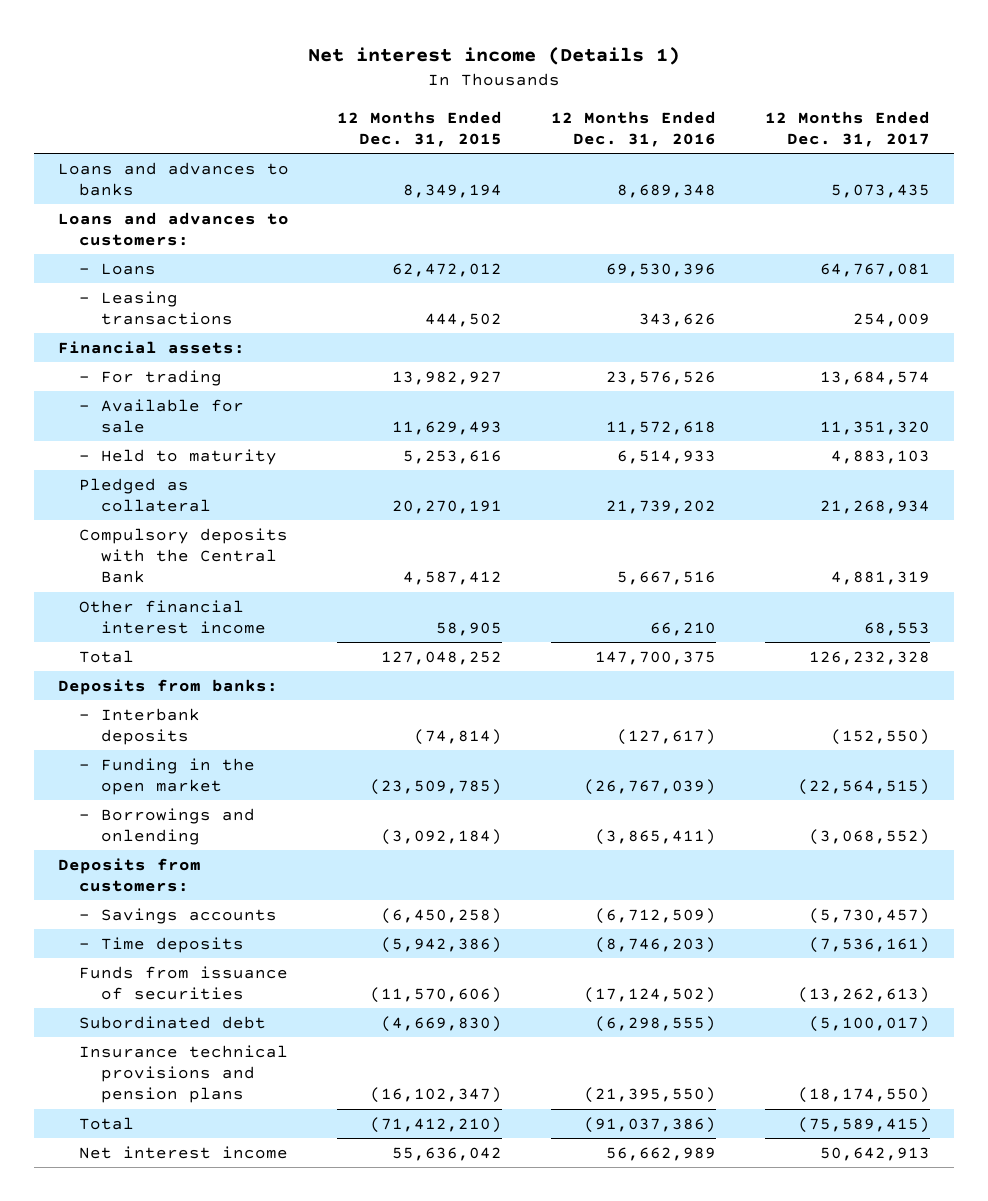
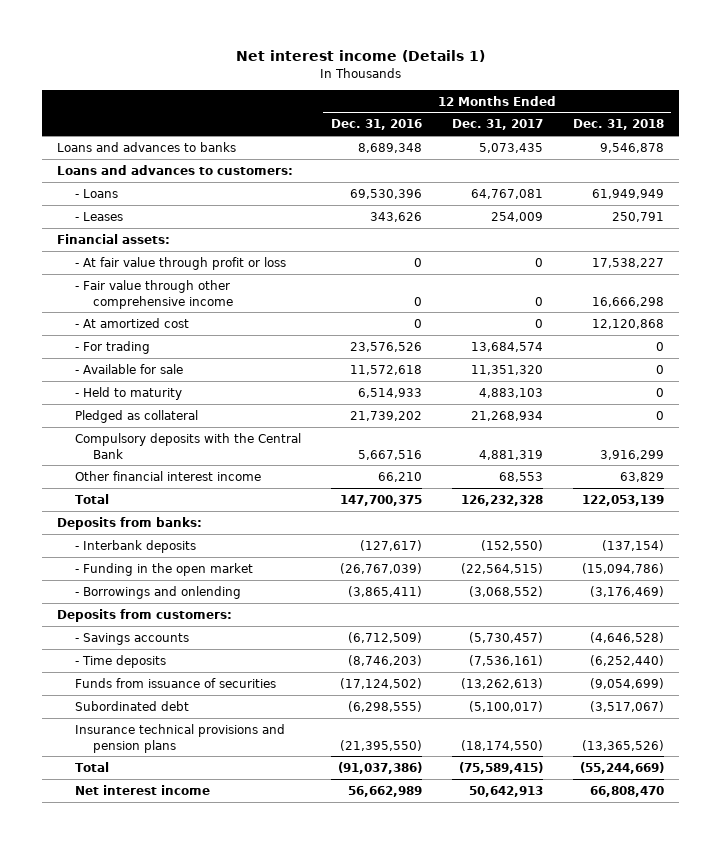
- | 12 Months Ended Dec. 31, 2015 | 12 Months Ended Dec. 31, 2016 | 12 Months Ended Dec. 31, 2017
+ | 12 Months Ended Dec. 31, 2016 | 12 Months Ended Dec. 31, 2017 | 12 Months Ended Dec. 31, 2018
- - Leasing transactions | 444,502 | 343,626 | 254,009
+ - Leases | 343,626 | 254,009 | 250,791
+ - At fair value through profit or loss | 0 | 0 | 17,538,227
+ - Fair value through other comprehensive income | 0 | 0 | 16,666,298
+ - At amortized cost | 0 | 0 | 12,120,868

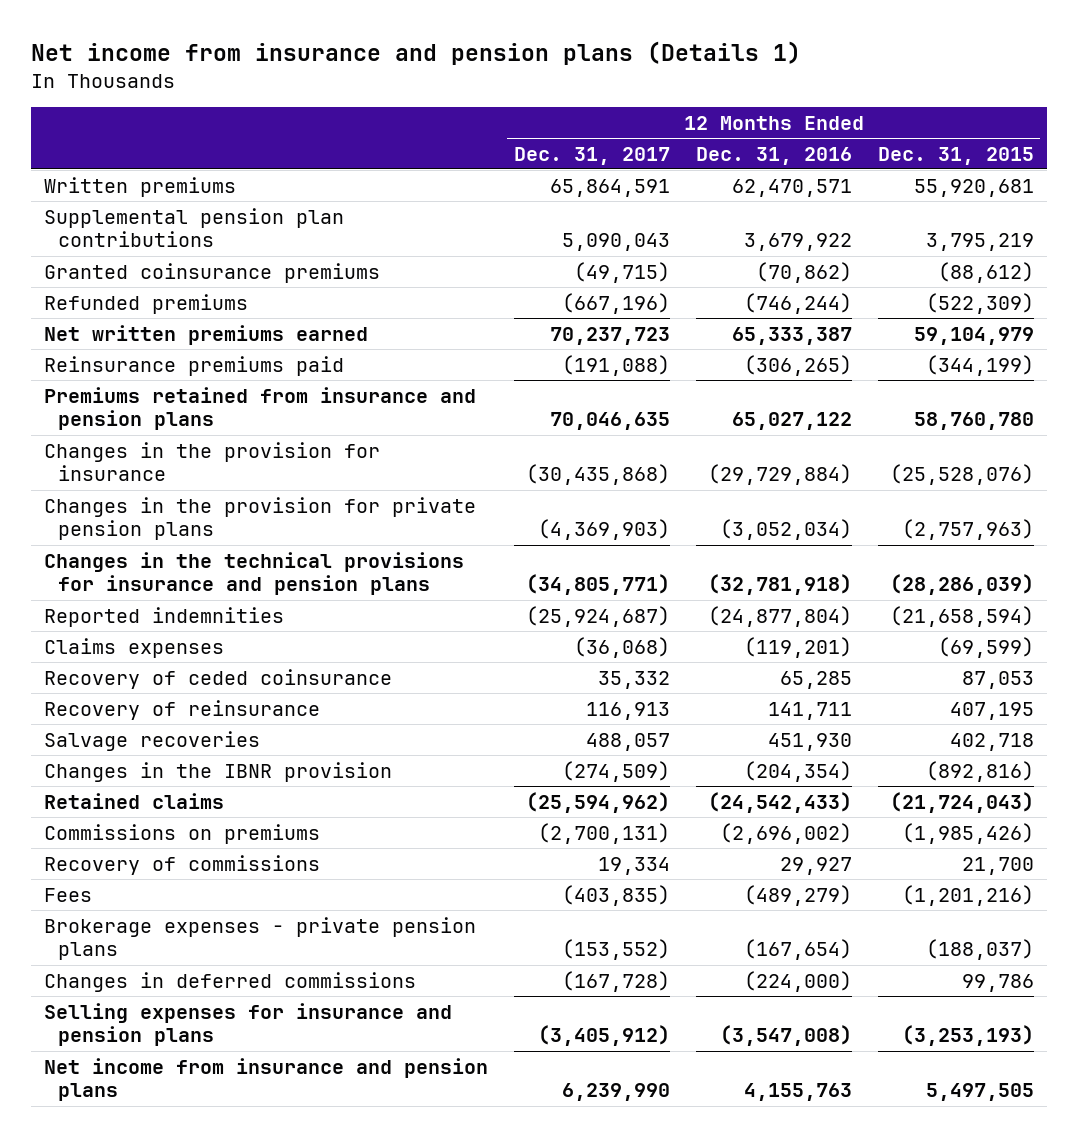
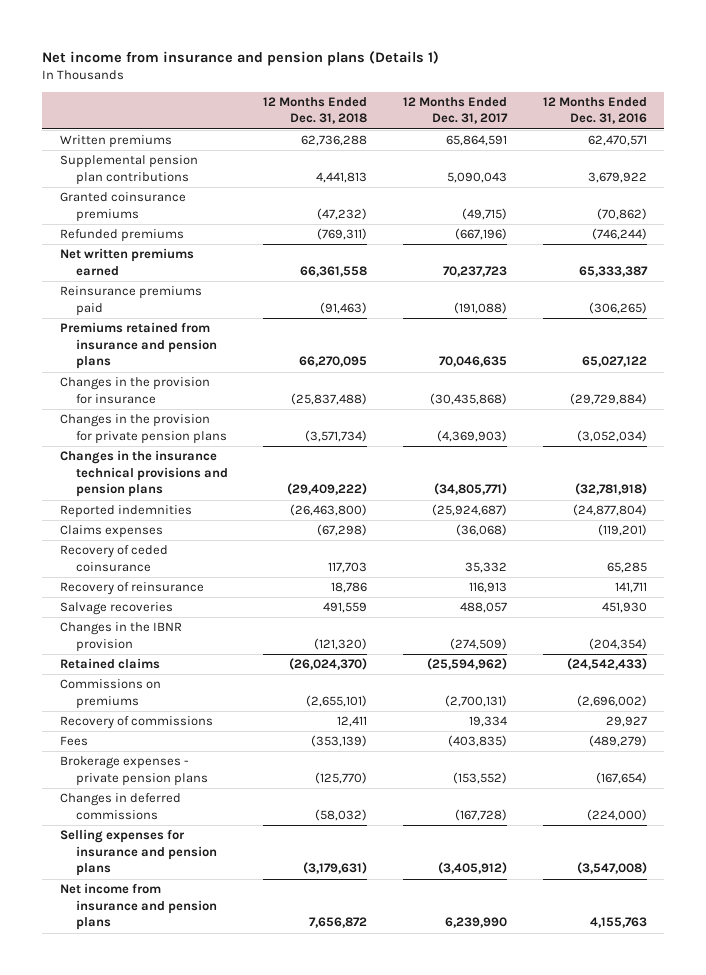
- | 12 Months Ended Dec. 31, 2017 | 12 Months Ended Dec. 31, 2016 | 12 Months Ended Dec. 31, 2015
+ | 12 Months Ended Dec. 31, 2018 | 12 Months Ended Dec. 31, 2017 | 12 Months Ended Dec. 31, 2016
- Changes in the technical provisions for insurance and pension plans | (34,805,771) | (32,781,918) | (28,286,039)
+ Changes in the insurance technical provisions and pension plans | (29,409,222) | (34,805,771) | (32,781,918)

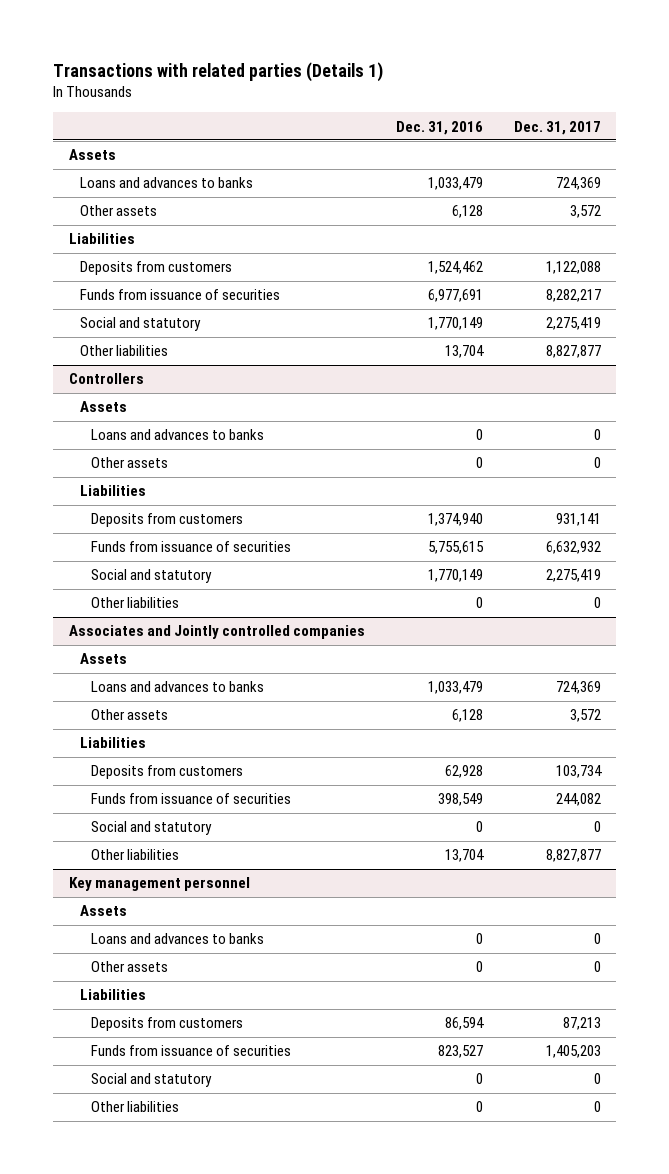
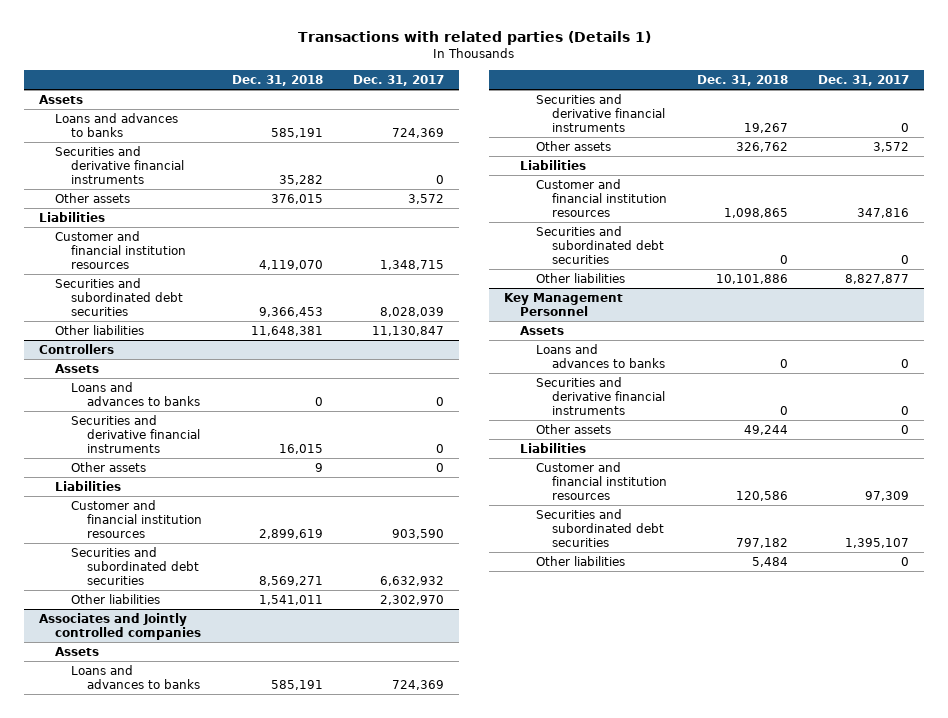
- | Dec. 31, 2016 | Dec. 31, 2017
+ | Dec. 31, 2018 | Dec. 31, 2017
+ Securities and derivative financial instruments | 35,282 | 0
- Deposits from customers | 1,524,462 | 1,122,088
- Funds from issuance of securities | 6,977,691 | 8,282,217
- Social and statutory | 1,770,149 | 2,275,419
- Other liabilities | 13,704 | 8,827,877
+ Customer and financial institution resources | 4,119,070 | 1,348,715
+ Securities and subordinated debt securities | 9,366,453 | 8,028,039
+ Other liabilities | 11,648,381 | 11,130,847
@ Controllers
+ Securities and derivative financial instruments | 16,015 | 0
- Deposits from customers | 1,374,940 | 931,141
- Funds from issuance of securities | 5,755,615 | 6,632,932
- Social and statutory | 1,770,149 | 2,275,419
- Other liabilities | 0 | 0
+ Customer and financial institution resources | 2,899,619 | 903,590
+ Securities and subordinated debt securities | 8,569,271 | 6,632,932
+ Other liabilities | 1,541,011 | 2,302,970
@ Associates and Jointly controlled companies
+ Securities and derivative financial instruments | 19,267 | 0
- Deposits from customers | 62,928 | 103,734
- Funds from issuance of securities | 398,549 | 244,082
- Social and statutory | 0 | 0
+ Customer and financial institution resources | 1,098,865 | 347,816
+ Securities and subordinated debt securities | 0 | 0
- Key management personnel
+ Key Management Personnel
+ Securities and derivative financial instruments | 0 | 0
- Deposits from customers | 86,594 | 87,213
- Funds from issuance of securities | 823,527 | 1,405,203
- Social and statutory | 0 | 0
+ Customer and financial institution resources | 120,586 | 97,309
+ Securities and subordinated debt securities | 797,182 | 1,395,107

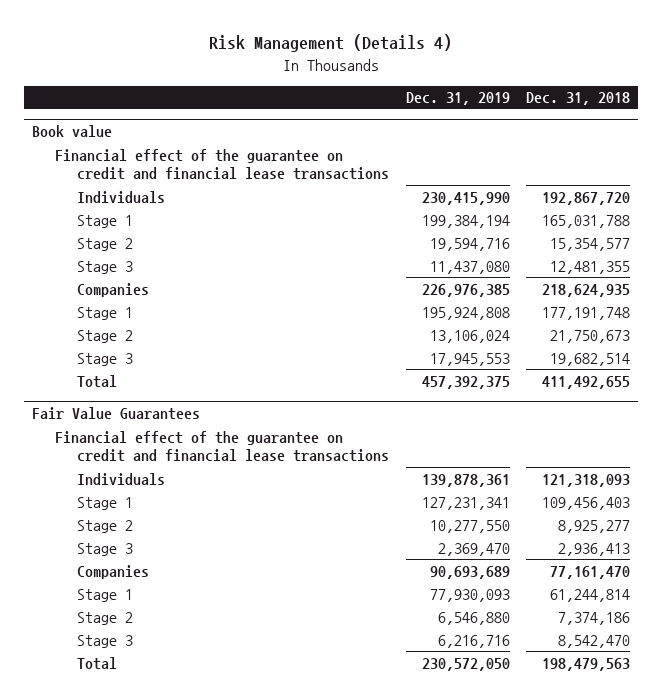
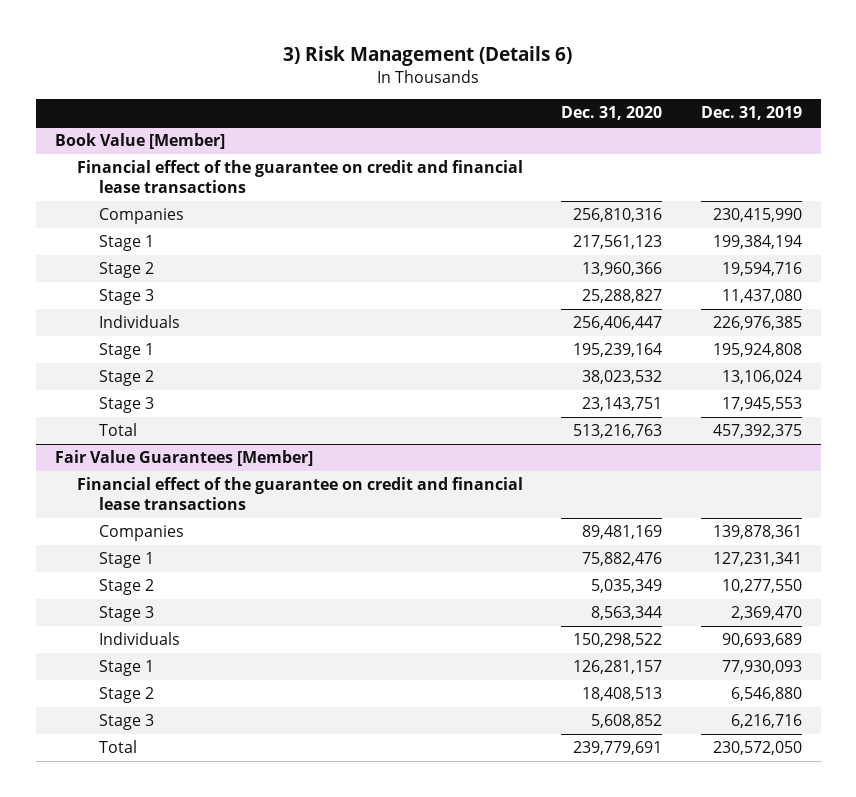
- Risk Management (Details 4)
+ 3) Risk Management (Details 6)
- | Dec. 31, 2019 | Dec. 31, 2018
+ | Dec. 31, 2020 | Dec. 31, 2019
- Book value
+ Book Value [Member]
- Individuals | 230,415,990 | 192,867,720
+ Companies | 256,810,316 | 230,415,990
- Companies | 226,976,385 | 218,624,935
+ Individuals | 256,406,447 | 226,976,385
- Fair Value Guarantees
+ Fair Value Guarantees [Member]
- Individuals | 139,878,361 | 121,318,093
+ Companies | 89,481,169 | 139,878,361
- Companies | 90,693,689 | 77,161,470
+ Individuals | 150,298,522 | 90,693,689

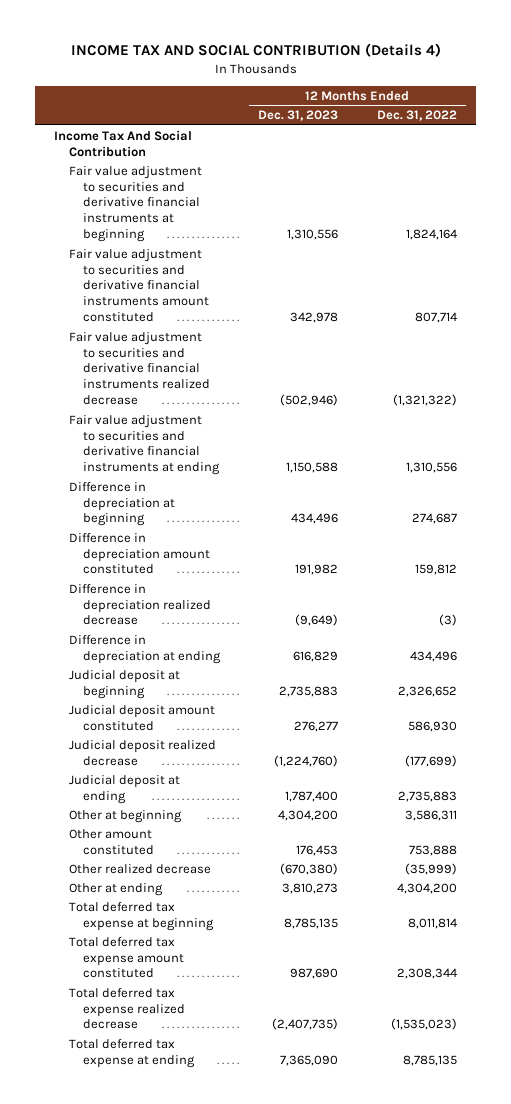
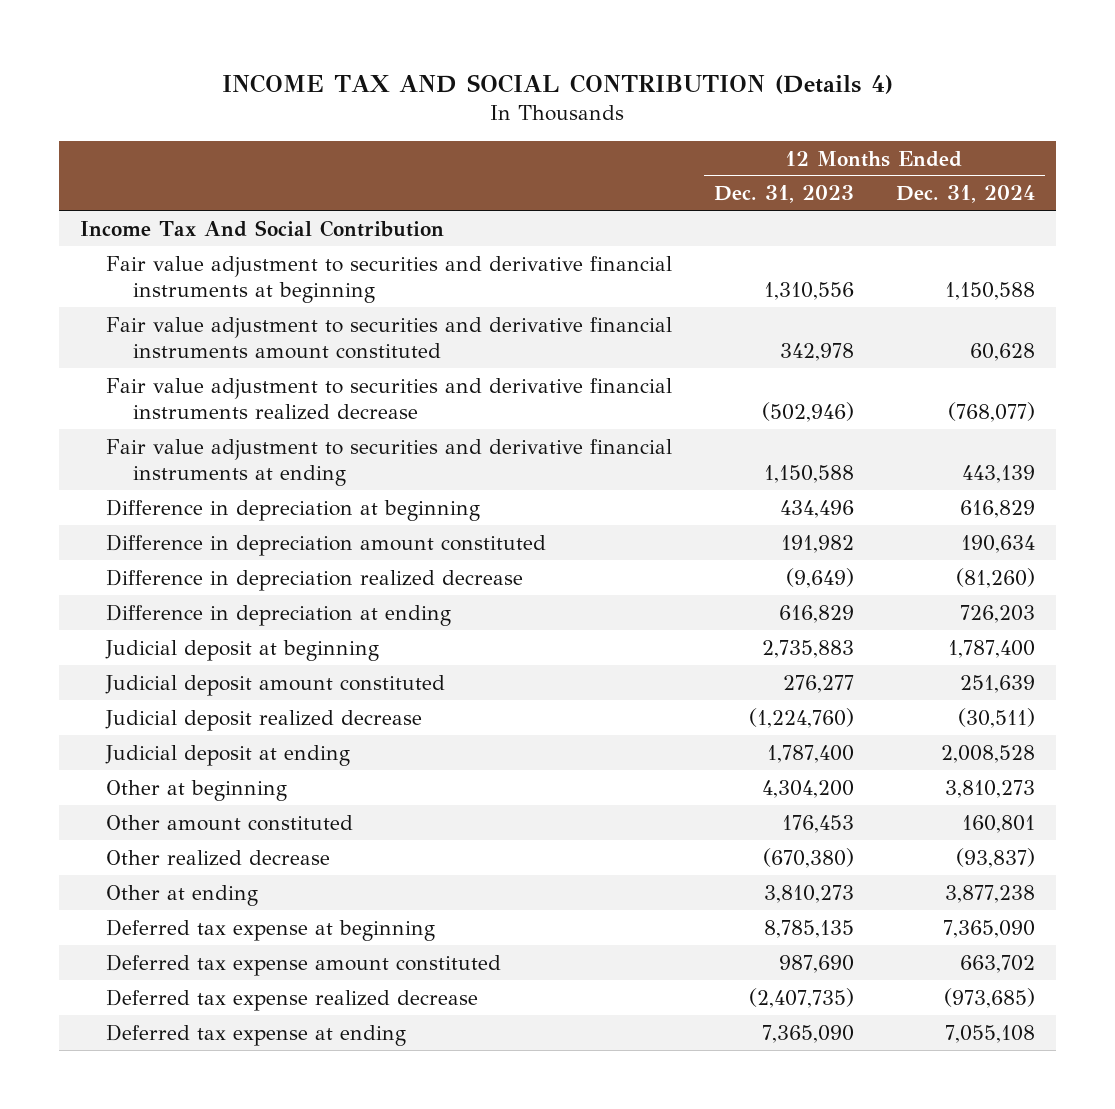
- | 12 Months Ended Dec. 31, 2023 | 12 Months Ended Dec. 31, 2022
+ | 12 Months Ended Dec. 31, 2023 | 12 Months Ended Dec. 31, 2024
- Total deferred tax expense at beginning | 8,785,135 | 8,011,814
- Total deferred tax expense amount constituted | 987,690 | 2,308,344
- Total deferred tax expense realized decrease | (2,407,735) | (1,535,023)
- Total deferred tax expense at ending | 7,365,090 | 8,785,135
+ Deferred tax expense at beginning | 8,785,135 | 7,365,090
+ Deferred tax expense amount constituted | 987,690 | 663,702
+ Deferred tax expense realized decrease | (2,407,735) | (973,685)
+ Deferred tax expense at ending | 7,365,090 | 7,055,108

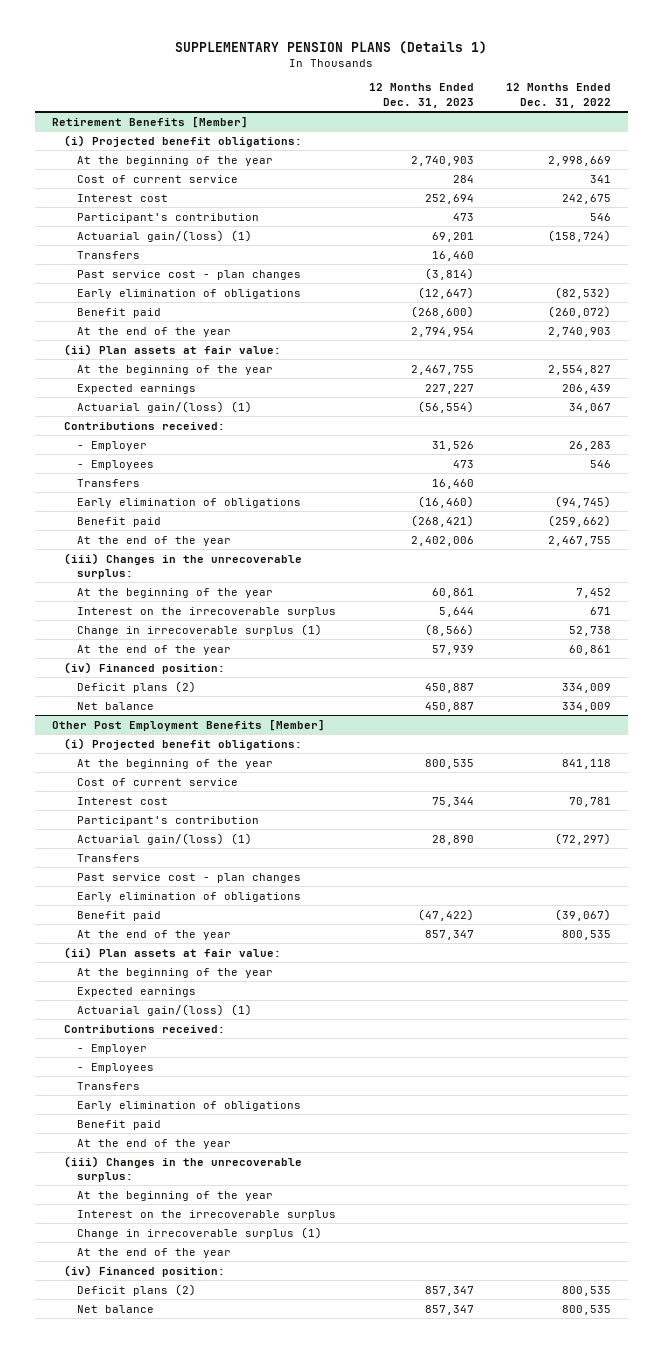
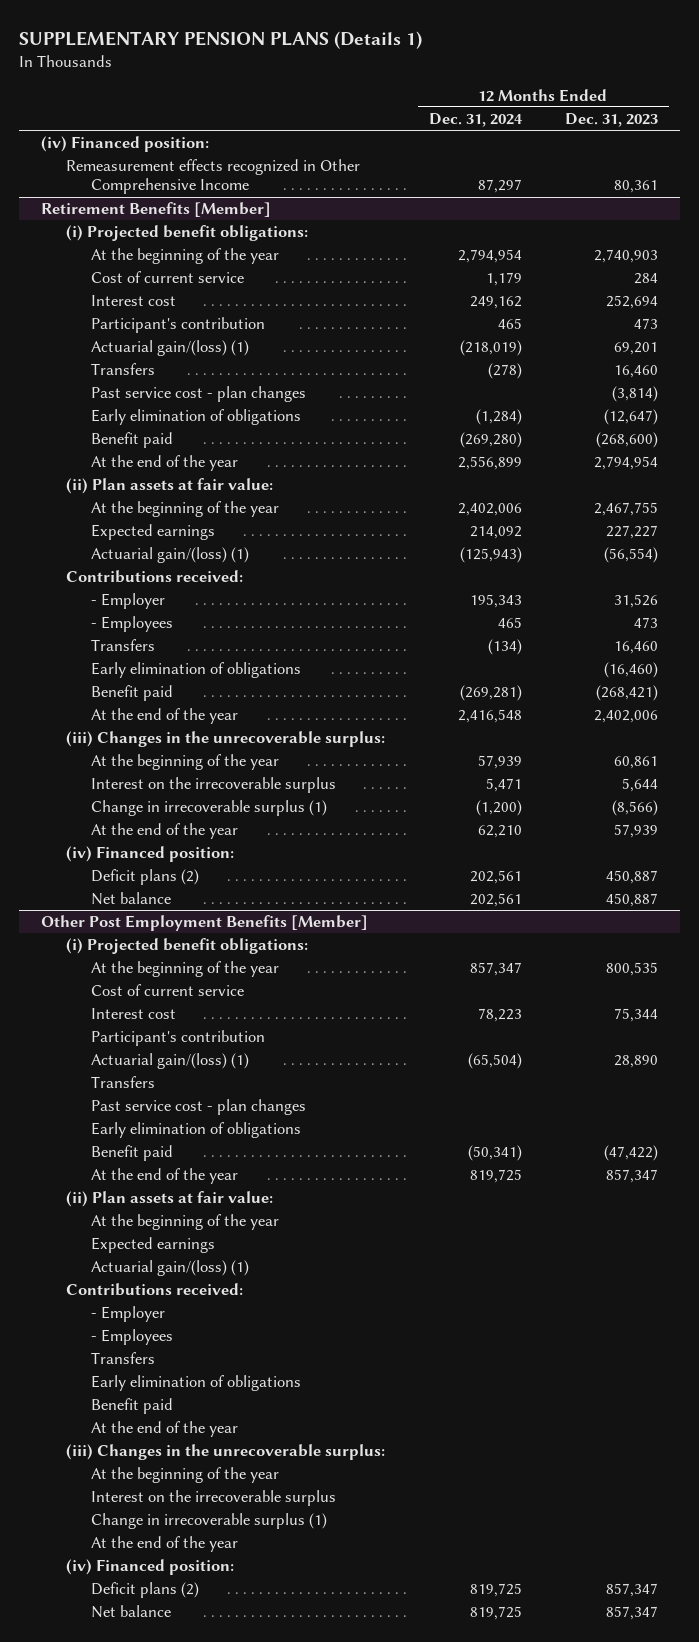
- | 12 Months Ended Dec. 31, 2023 | 12 Months Ended Dec. 31, 2022
+ | 12 Months Ended Dec. 31, 2024 | 12 Months Ended Dec. 31, 2023
+ (iv) Financed position:
+ Remeasurement effects recognized in Other Comprehensive Income | 87,297 | 80,361

